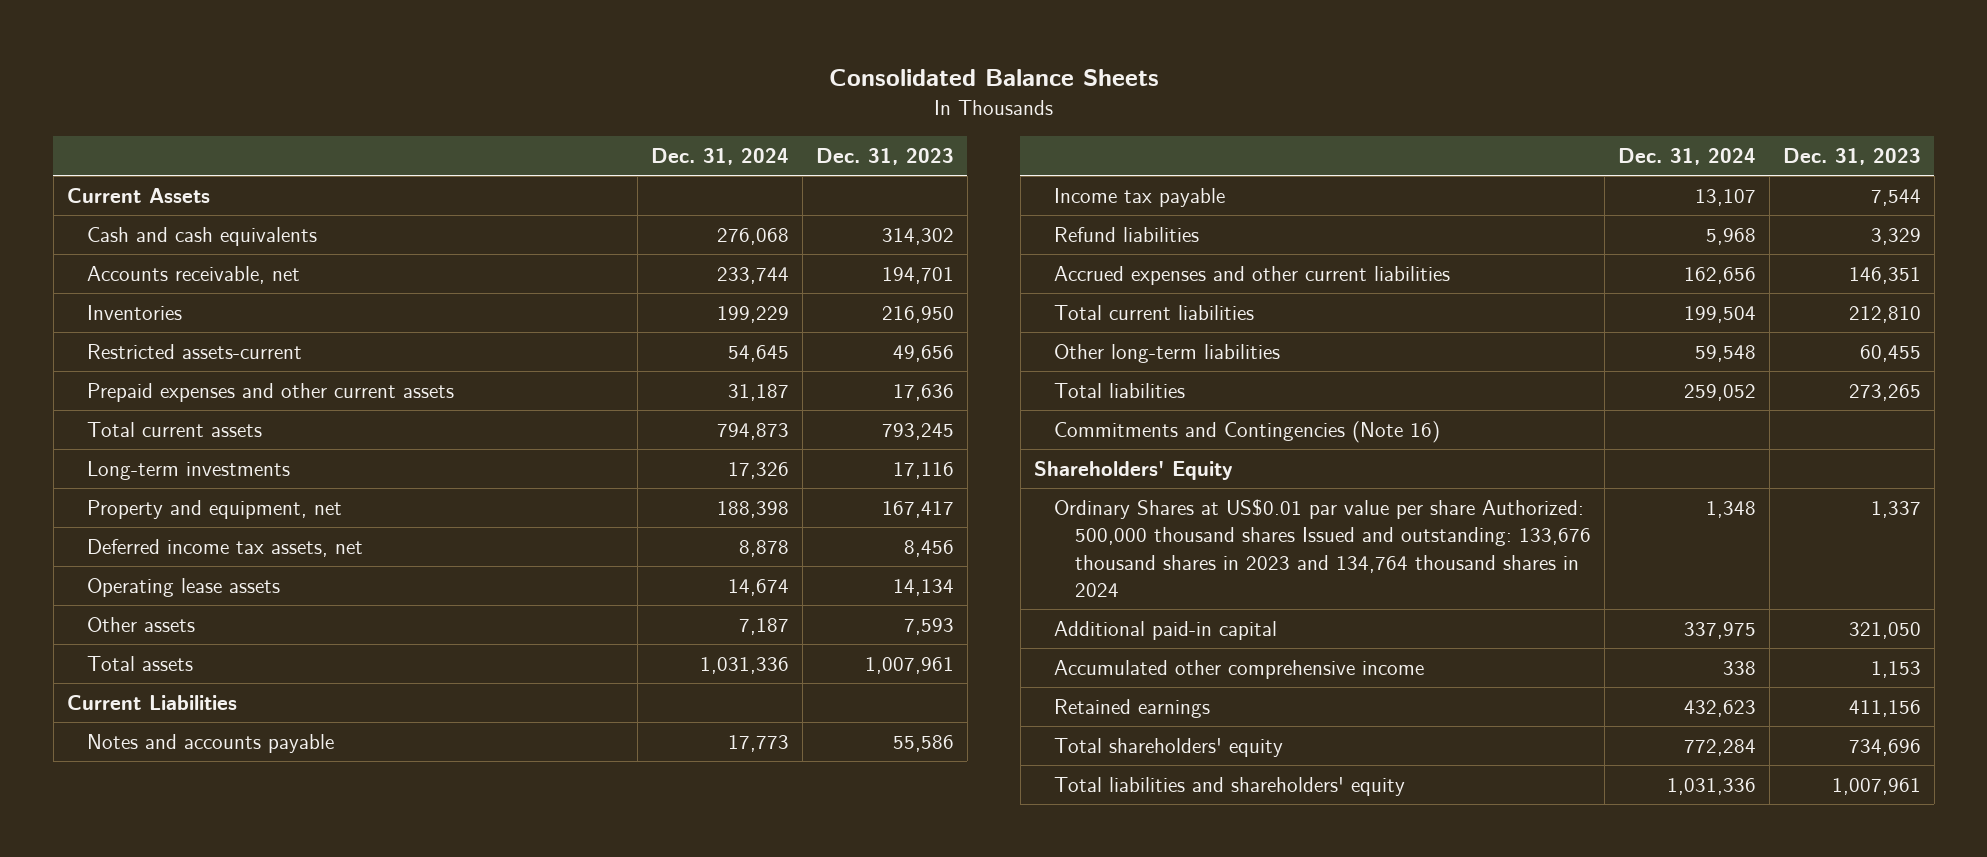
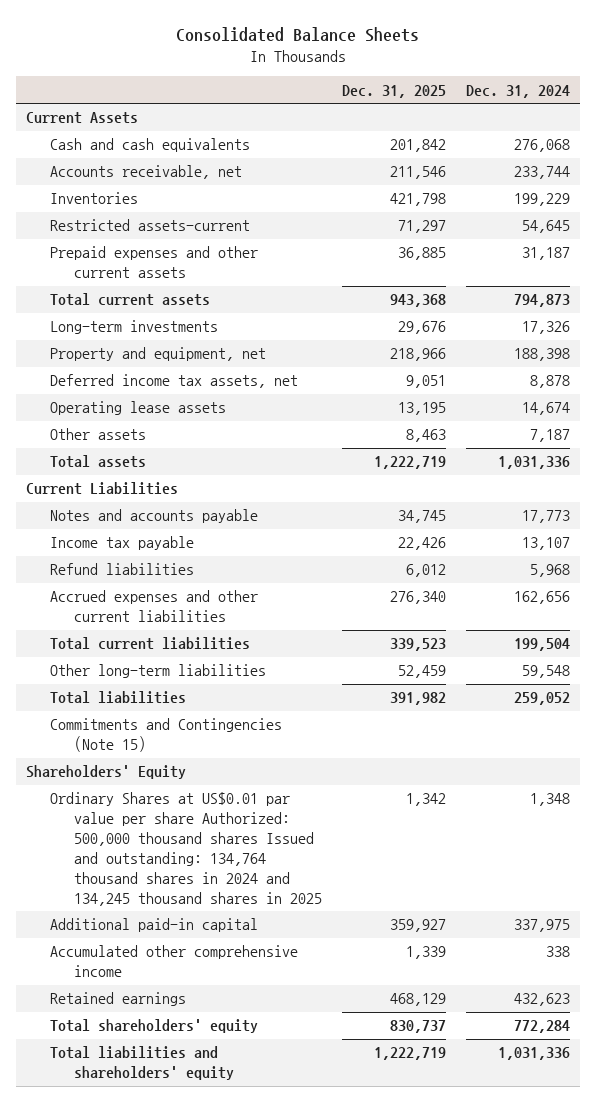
- | Dec. 31, 2024 | Dec. 31, 2023
+ | Dec. 31, 2025 | Dec. 31, 2024
- Commitments and Contingencies (Note 16)
+ Commitments and Contingencies (Note 15)
- Ordinary Shares at US$0.01 par value per share Authorized: 500,000 thousand shares Issued and outstanding: 133,676 thousand shares in 2023 and 134,764 thousand shares in 2024 | 1,348 | 1,337
+ Ordinary Shares at US$0.01 par value per share Authorized: 500,000 thousand shares Issued and outstanding: 134,764 thousand shares in 2024 and 134,245 thousand shares in 2025 | 1,342 | 1,348

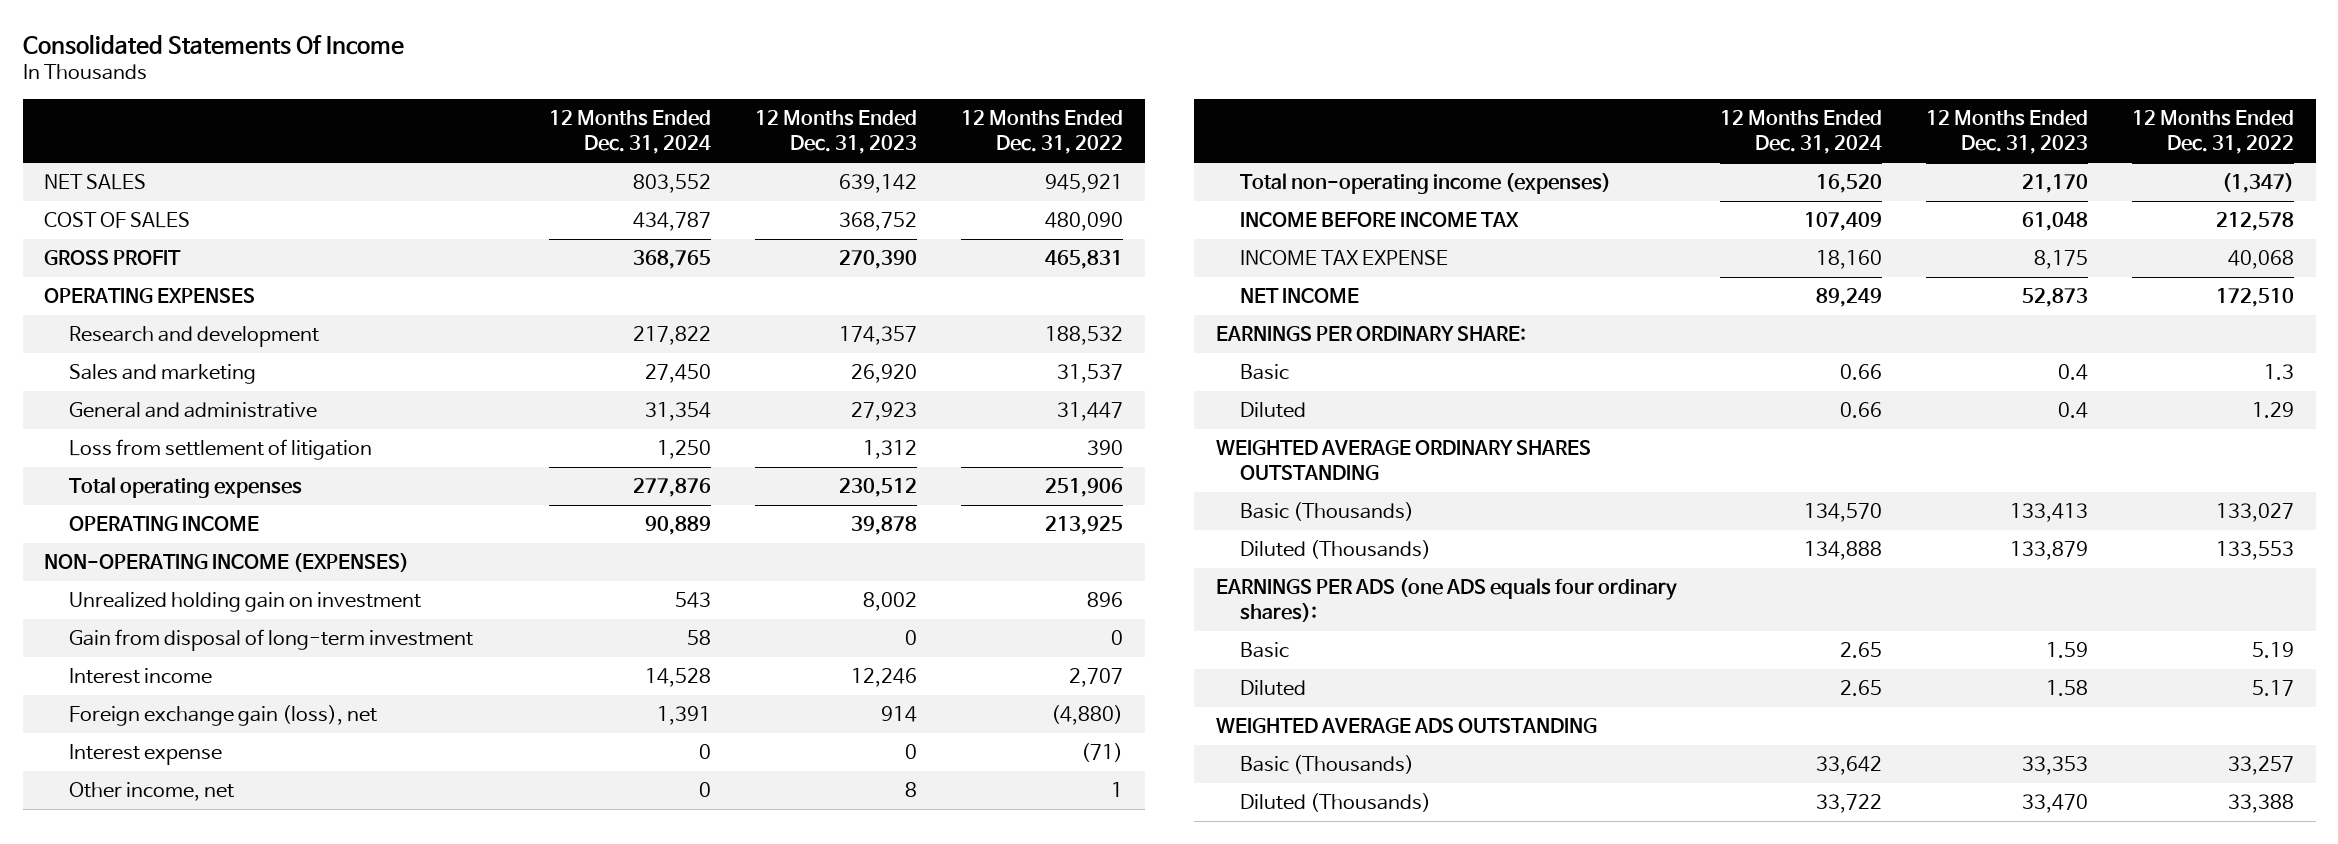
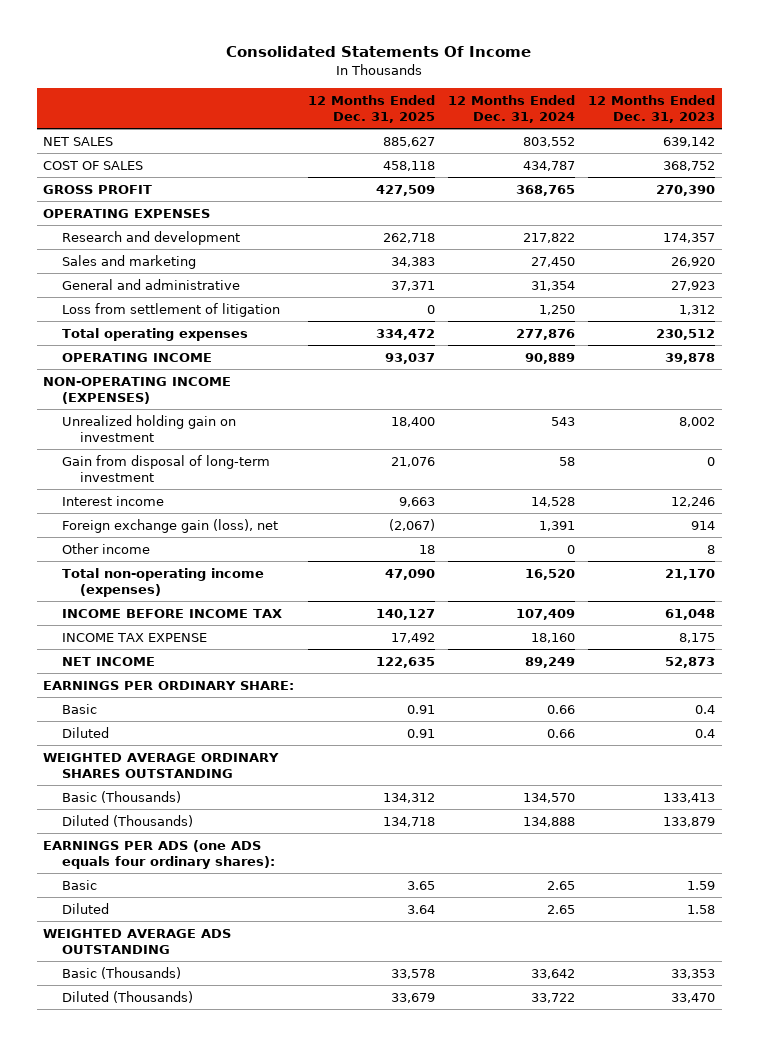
- | 12 Months Ended Dec. 31, 2024 | 12 Months Ended Dec. 31, 2023 | 12 Months Ended Dec. 31, 2022
+ | 12 Months Ended Dec. 31, 2025 | 12 Months Ended Dec. 31, 2024 | 12 Months Ended Dec. 31, 2023
- Interest expense | 0 | 0 | (71)
- Other income, net | 0 | 8 | 1
+ Other income | 18 | 0 | 8

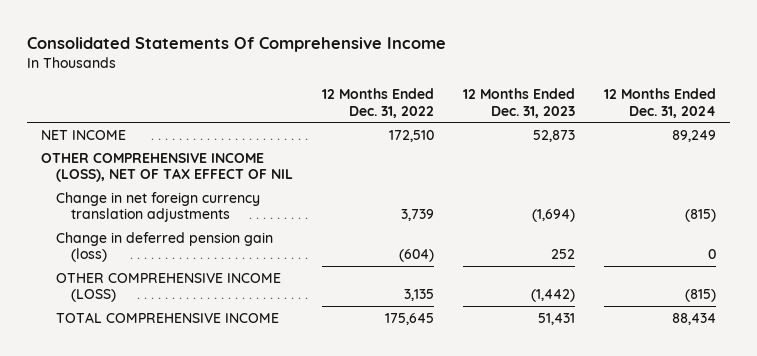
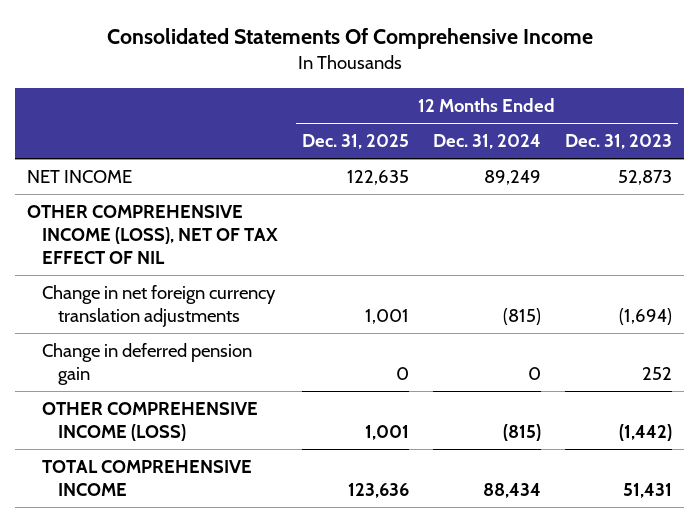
- | 12 Months Ended Dec. 31, 2022 | 12 Months Ended Dec. 31, 2023 | 12 Months Ended Dec. 31, 2024
+ | 12 Months Ended Dec. 31, 2025 | 12 Months Ended Dec. 31, 2024 | 12 Months Ended Dec. 31, 2023
- Change in deferred pension gain (loss) | (604) | 252 | 0
+ Change in deferred pension gain | 0 | 0 | 252

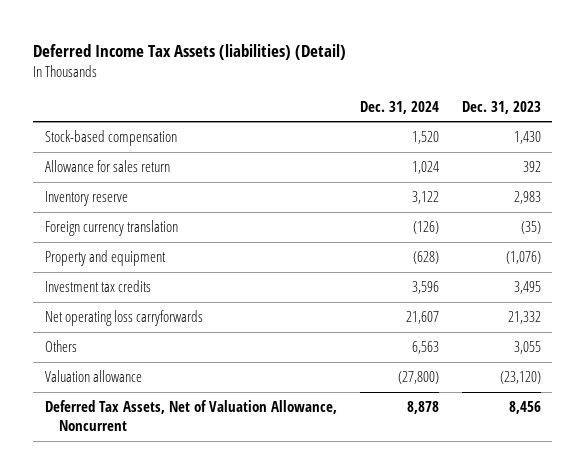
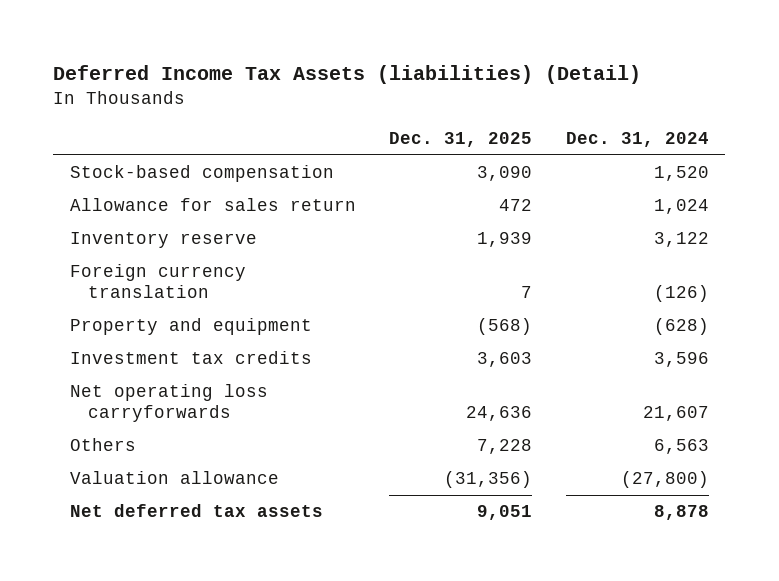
- | Dec. 31, 2024 | Dec. 31, 2023
+ | Dec. 31, 2025 | Dec. 31, 2024
- Deferred Tax Assets, Net of Valuation Allowance, Noncurrent | 8,878 | 8,456
+ Net deferred tax assets | 9,051 | 8,878

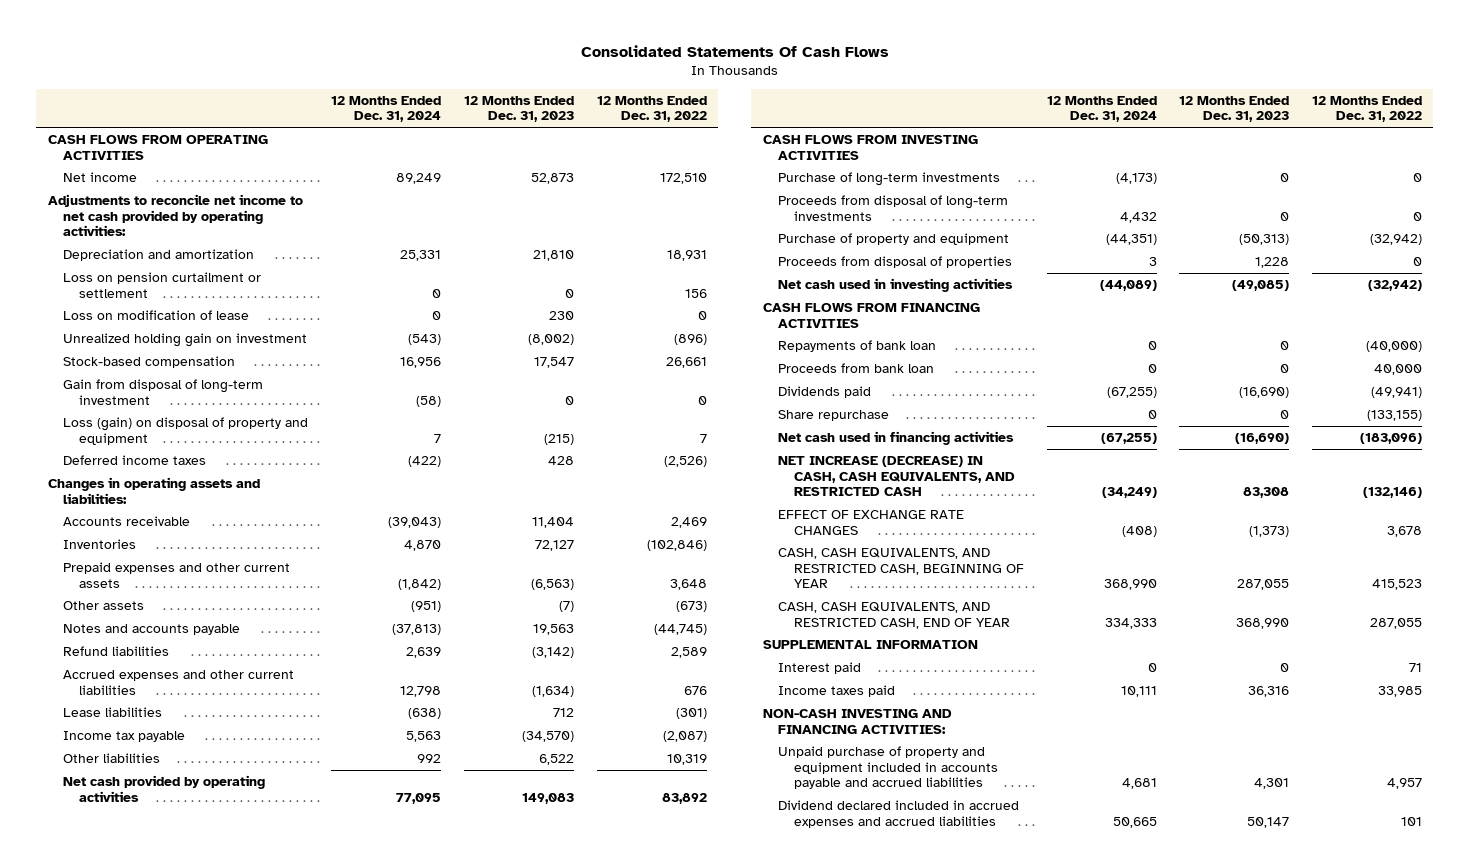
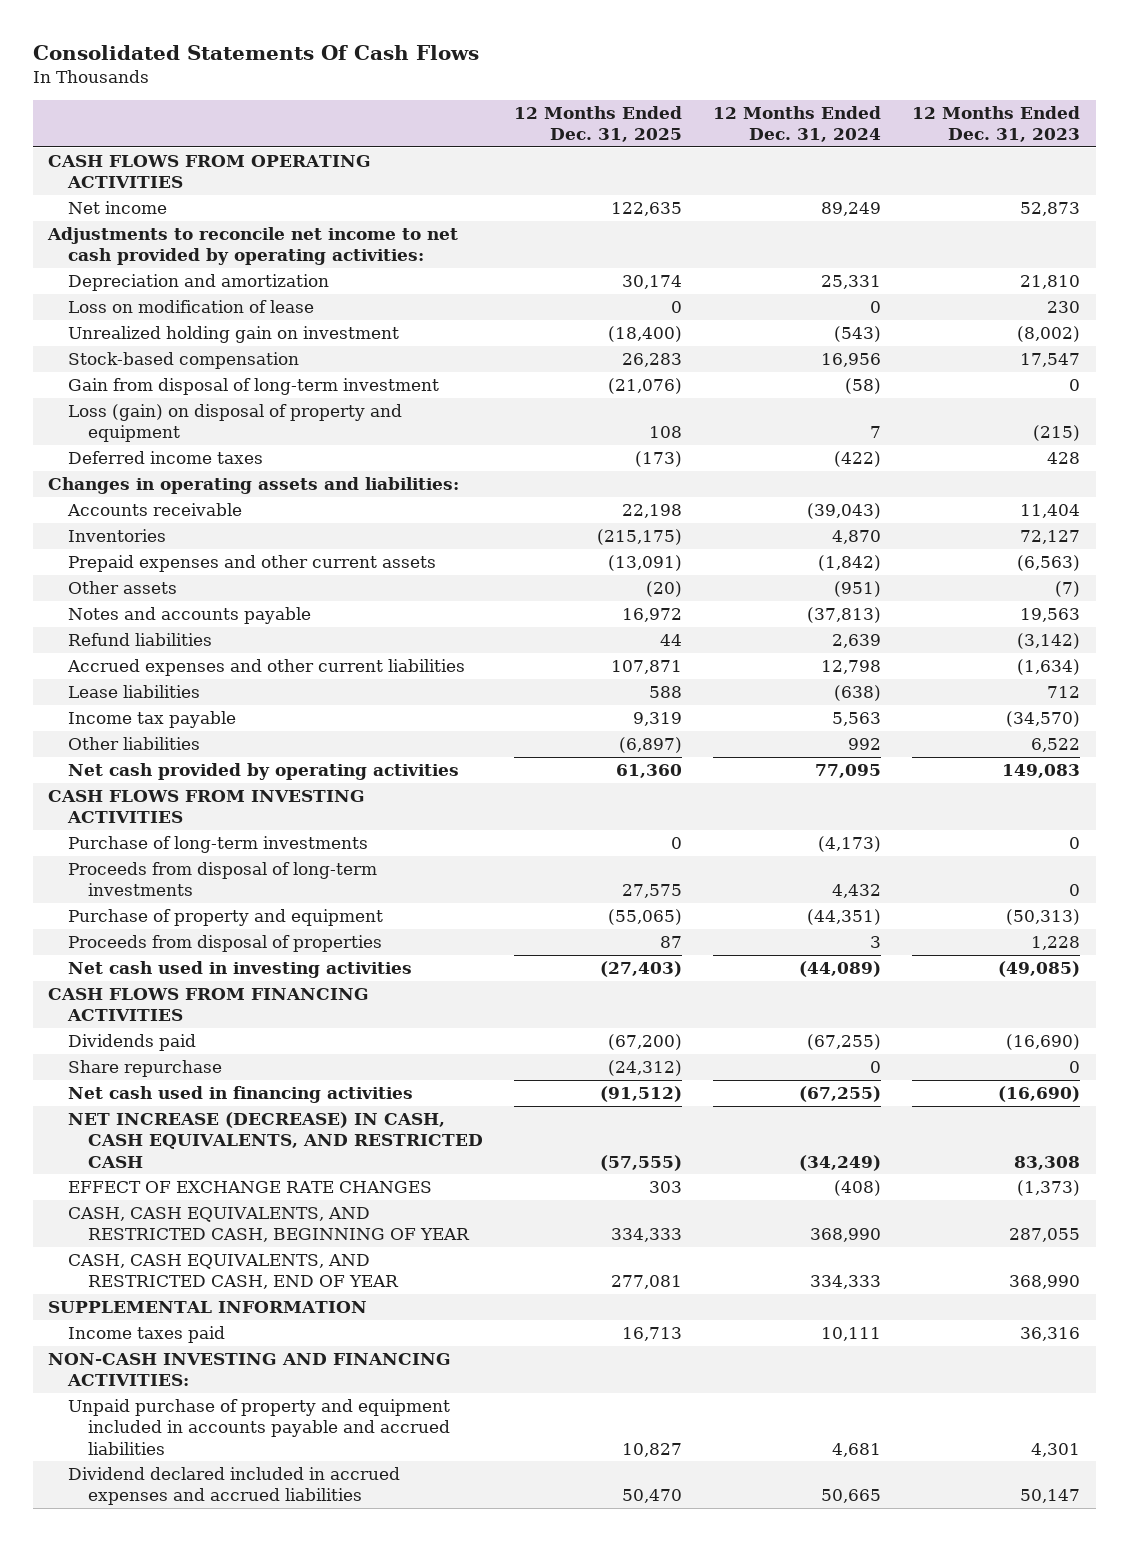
- | 12 Months Ended Dec. 31, 2024 | 12 Months Ended Dec. 31, 2023 | 12 Months Ended Dec. 31, 2022
+ | 12 Months Ended Dec. 31, 2025 | 12 Months Ended Dec. 31, 2024 | 12 Months Ended Dec. 31, 2023
- Loss on pension curtailment or settlement | 0 | 0 | 156
- Repayments of bank loan | 0 | 0 | (40,000)
- Proceeds from bank loan | 0 | 0 | 40,000
- Interest paid | 0 | 0 | 71

